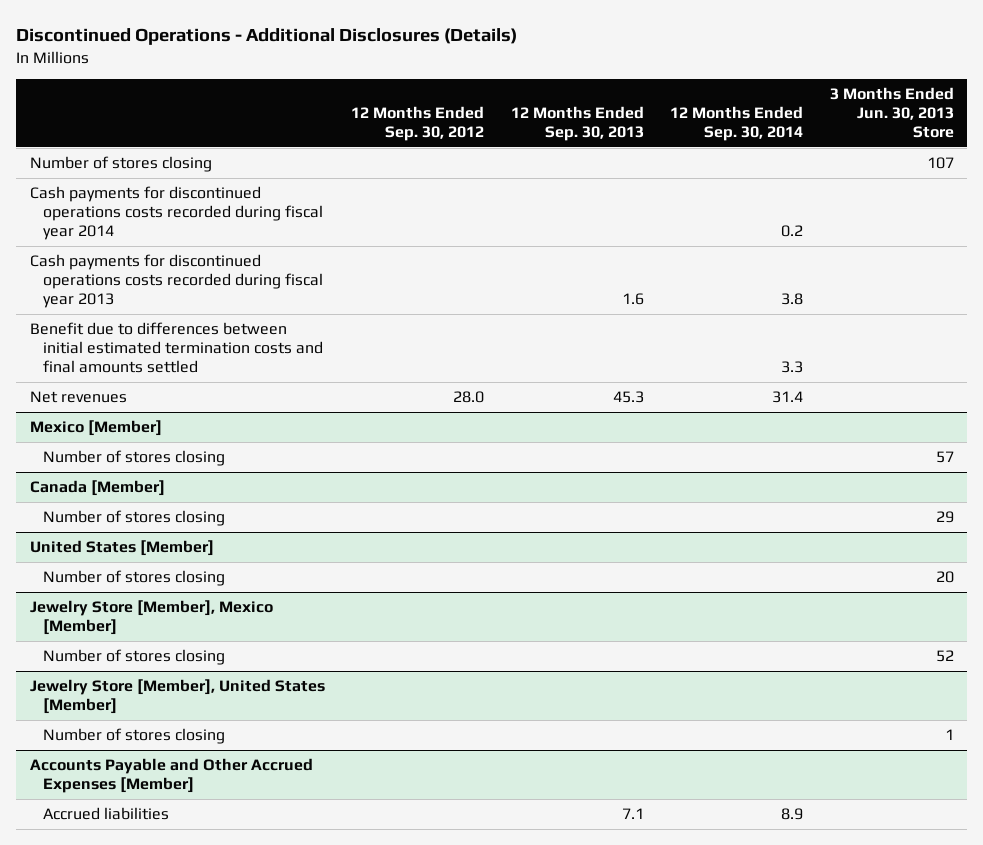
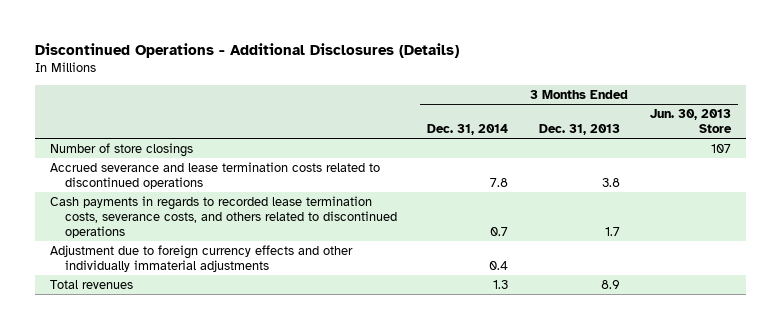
- | 12 Months Ended Sep. 30, 2012 | 12 Months Ended Sep. 30, 2013 | 12 Months Ended Sep. 30, 2014 | 3 Months Ended Jun. 30, 2013 Store
+ | 3 Months Ended Dec. 31, 2014 | 3 Months Ended Dec. 31, 2013 | 3 Months Ended Jun. 30, 2013 Store
- Number of stores closing | | | | 107
- Cash payments for discontinued operations costs recorded during fiscal year 2014 | | | 0.2 |
- Cash payments for discontinued operations costs recorded during fiscal year 2013 | | 1.6 | 3.8 |
- Benefit due to differences between initial estimated termination costs and final amounts settled | | | 3.3 |
- Net revenues | 28.0 | 45.3 | 31.4 |
- Mexico [Member]
- Number of stores closing | | | | 57
- Canada [Member]
- Number of stores closing | | | | 29
- United States [Member]
- Number of stores closing | | | | 20
- Jewelry Store [Member], Mexico [Member]
- Number of stores closing | | | | 52
- Jewelry Store [Member], United States [Member]
- Number of stores closing | | | | 1
- Accounts Payable and Other Accrued Expenses [Member]
- Accrued liabilities | | 7.1 | 8.9 |
+ Number of store closings | | | 107
+ Accrued severance and lease termination costs related to discontinued operations | 7.8 | 3.8 |
+ Cash payments in regards to recorded lease termination costs, severance costs, and others related to discontinued operations | 0.7 | 1.7 |
+ Adjustment due to foreign currency effects and other individually immaterial adjustments | 0.4 | |
+ Total revenues | 1.3 | 8.9 |

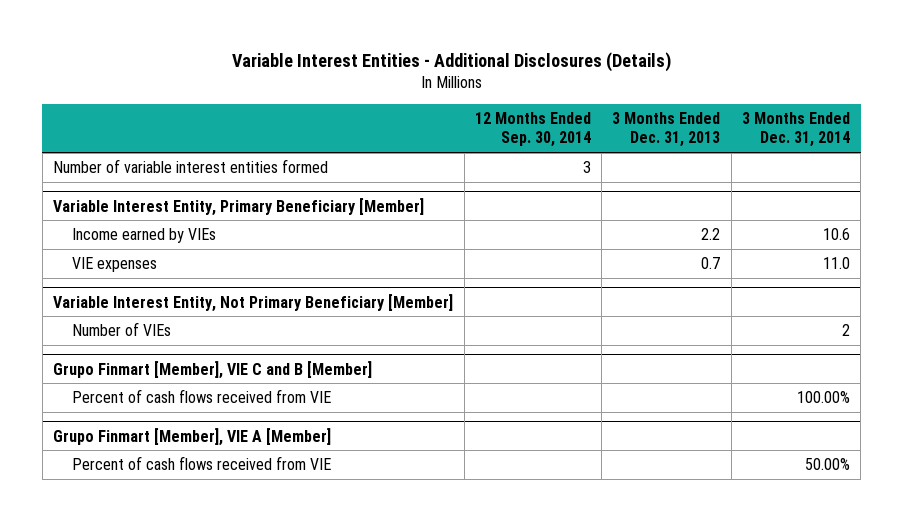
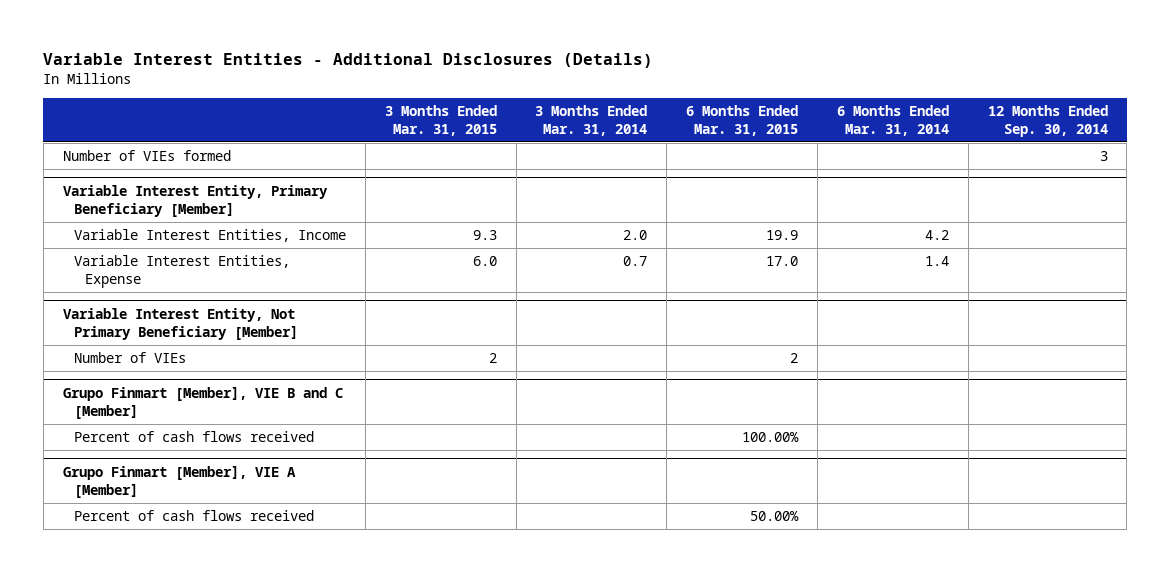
- | 12 Months Ended Sep. 30, 2014 | 3 Months Ended Dec. 31, 2013 | 3 Months Ended Dec. 31, 2014
+ | 3 Months Ended Mar. 31, 2015 | 3 Months Ended Mar. 31, 2014 | 6 Months Ended Mar. 31, 2015 | 6 Months Ended Mar. 31, 2014 | 12 Months Ended Sep. 30, 2014
- Number of variable interest entities formed | 3 | |
+ Number of VIEs formed | | | | | 3
@ Variable Interest Entity, Primary Beneficiary [Member]
- Income earned by VIEs | | 2.2 | 10.6
- VIE expenses | | 0.7 | 11.0
+ Variable Interest Entities, Income | 9.3 | 2.0 | 19.9 | 4.2 |
+ Variable Interest Entities, Expense | 6.0 | 0.7 | 17.0 | 1.4 |
- Grupo Finmart [Member], VIE C and B [Member]
- Percent of cash flows received from VIE | | | 100.00%
+ Grupo Finmart [Member], VIE B and C [Member]
+ Percent of cash flows received | | | 100.00% | |
@ Grupo Finmart [Member], VIE A [Member]
- Percent of cash flows received from VIE | | | 50.00%
+ Percent of cash flows received | | | 50.00% | |

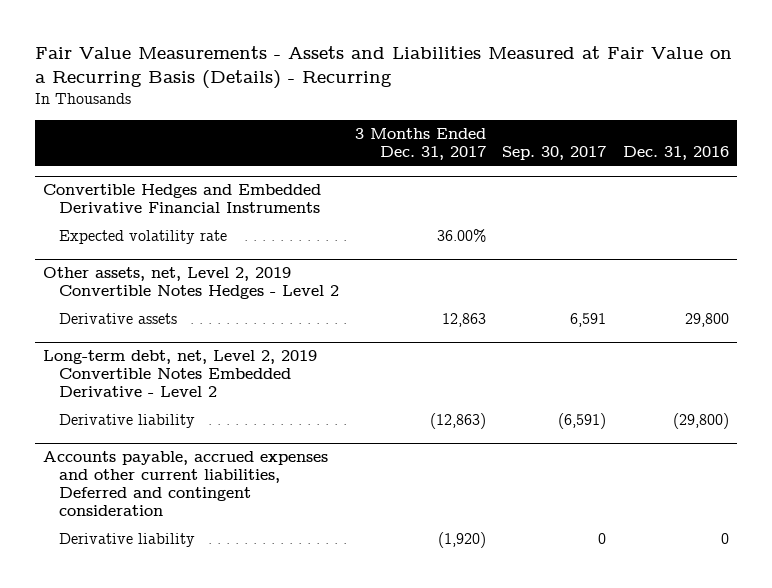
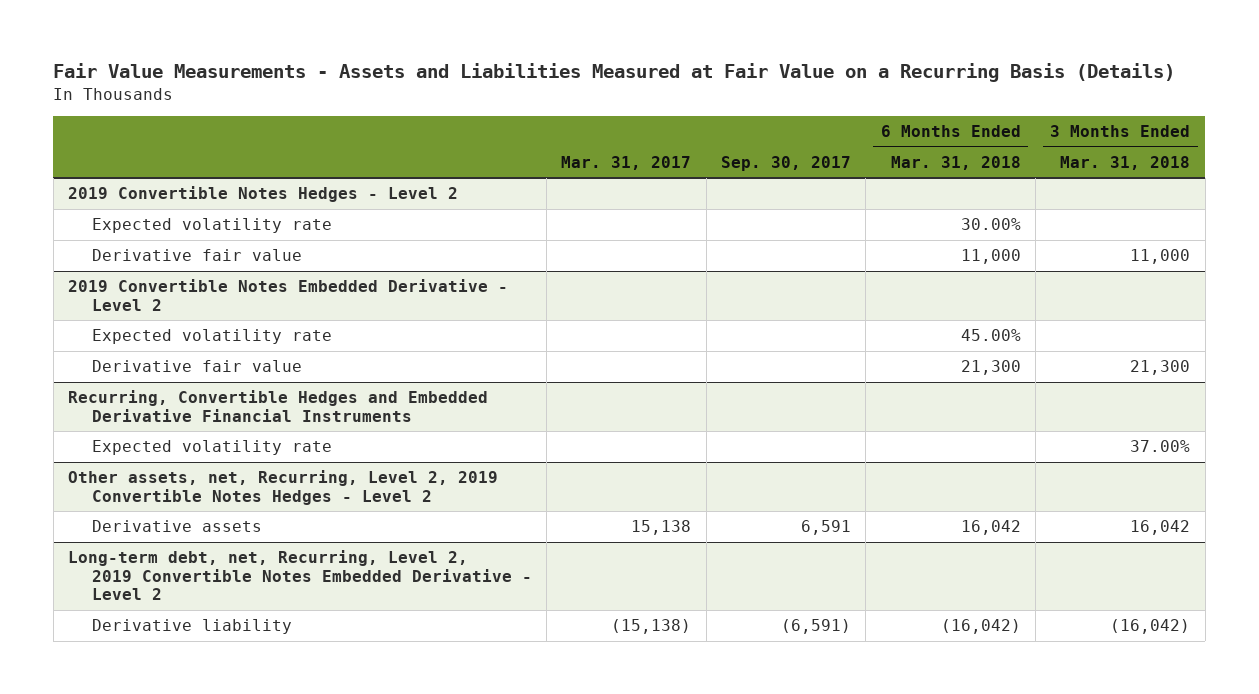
- Fair Value Measurements - Assets and Liabilities Measured at Fair Value on a Recurring Basis (Details) - Recurring
+ Fair Value Measurements - Assets and Liabilities Measured at Fair Value on a Recurring Basis (Details)
- | 3 Months Ended Dec. 31, 2017 | Sep. 30, 2017 | Dec. 31, 2016
+ | Mar. 31, 2017 | Sep. 30, 2017 | 6 Months Ended Mar. 31, 2018 | 3 Months Ended Mar. 31, 2018
- Convertible Hedges and Embedded Derivative Financial Instruments
+ 2019 Convertible Notes Hedges - Level 2
+ Expected volatility rate | | | 30.00% |
+ Derivative fair value | | | 11,000 | 11,000
+ 2019 Convertible Notes Embedded Derivative - Level 2
+ Expected volatility rate | | | 45.00% |
+ Derivative fair value | | | 21,300 | 21,300
+ Recurring, Convertible Hedges and Embedded Derivative Financial Instruments
- Other assets, net, Level 2, 2019 Convertible Notes Hedges - Level 2
+ Other assets, net, Recurring, Level 2, 2019 Convertible Notes Hedges - Level 2
- Long-term debt, net, Level 2, 2019 Convertible Notes Embedded Derivative - Level 2
+ Long-term debt, net, Recurring, Level 2, 2019 Convertible Notes Embedded Derivative - Level 2
- Accounts payable, accrued expenses and other current liabilities, Deferred and contingent consideration
- Derivative liability | (1,920) | 0 | 0

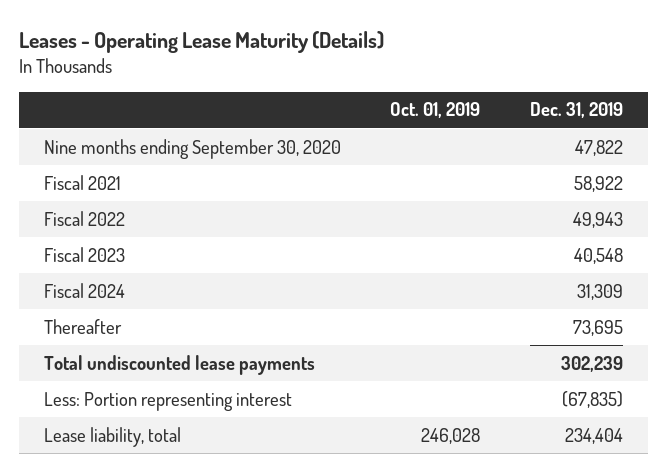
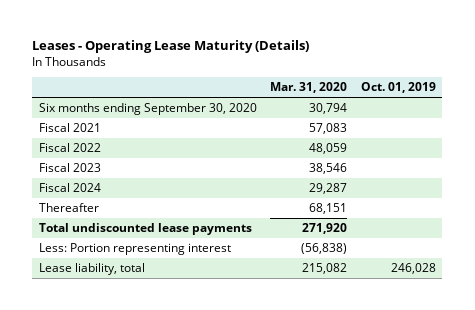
- | Oct. 01, 2019 | Dec. 31, 2019
+ | Mar. 31, 2020 | Oct. 01, 2019
- Nine months ending September 30, 2020 | | 47,822
+ Six months ending September 30, 2020 | 30,794 |

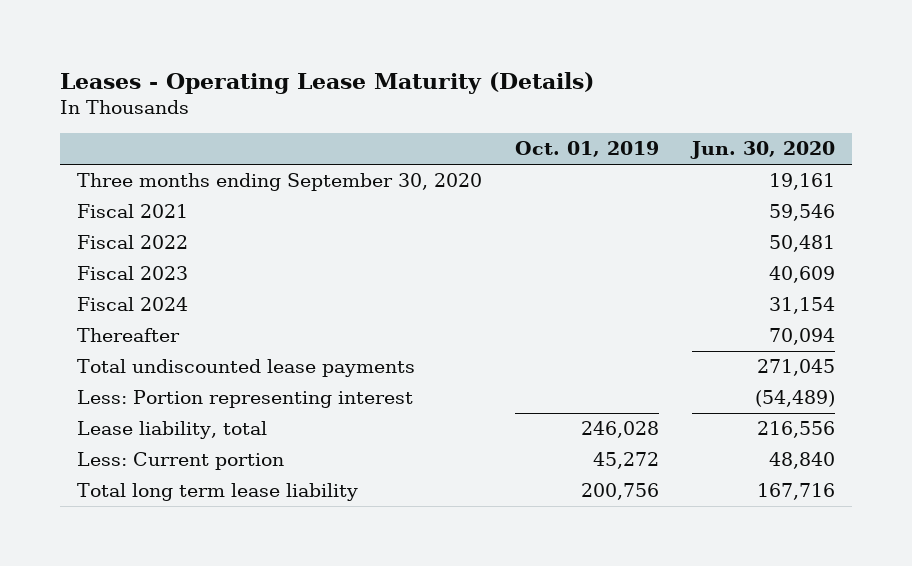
- | Mar. 31, 2020 | Oct. 01, 2019
+ | Oct. 01, 2019 | Jun. 30, 2020
- Six months ending September 30, 2020 | 30,794 |
+ Three months ending September 30, 2020 | | 19,161
+ Less: Current portion | 45,272 | 48,840
+ Total long term lease liability | 200,756 | 167,716

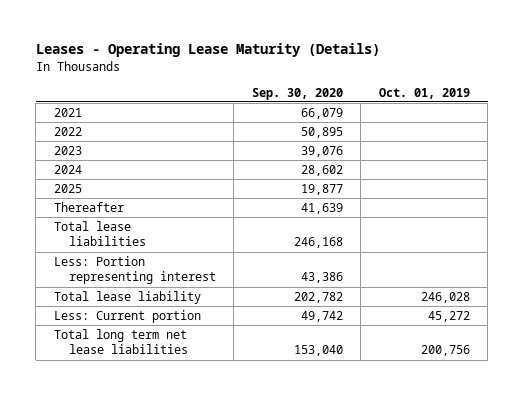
- | Oct. 01, 2019 | Jun. 30, 2020
+ | Sep. 30, 2020 | Oct. 01, 2019
- Three months ending September 30, 2020 | | 19,161
- Fiscal 2021 | | 59,546
- Fiscal 2022 | | 50,481
- Fiscal 2023 | | 40,609
- Fiscal 2024 | | 31,154
+ 2021 | 66,079 |
+ 2022 | 50,895 |
+ 2023 | 39,076 |
+ 2024 | 28,602 |
+ 2025 | 19,877 |
- Total undiscounted lease payments | | 271,045
+ Total lease liabilities | 246,168 |
- Lease liability, total | 246,028 | 216,556
+ Total lease liability | 202,782 | 246,028
- Total long term lease liability | 200,756 | 167,716
+ Total long term net lease liabilities | 153,040 | 200,756

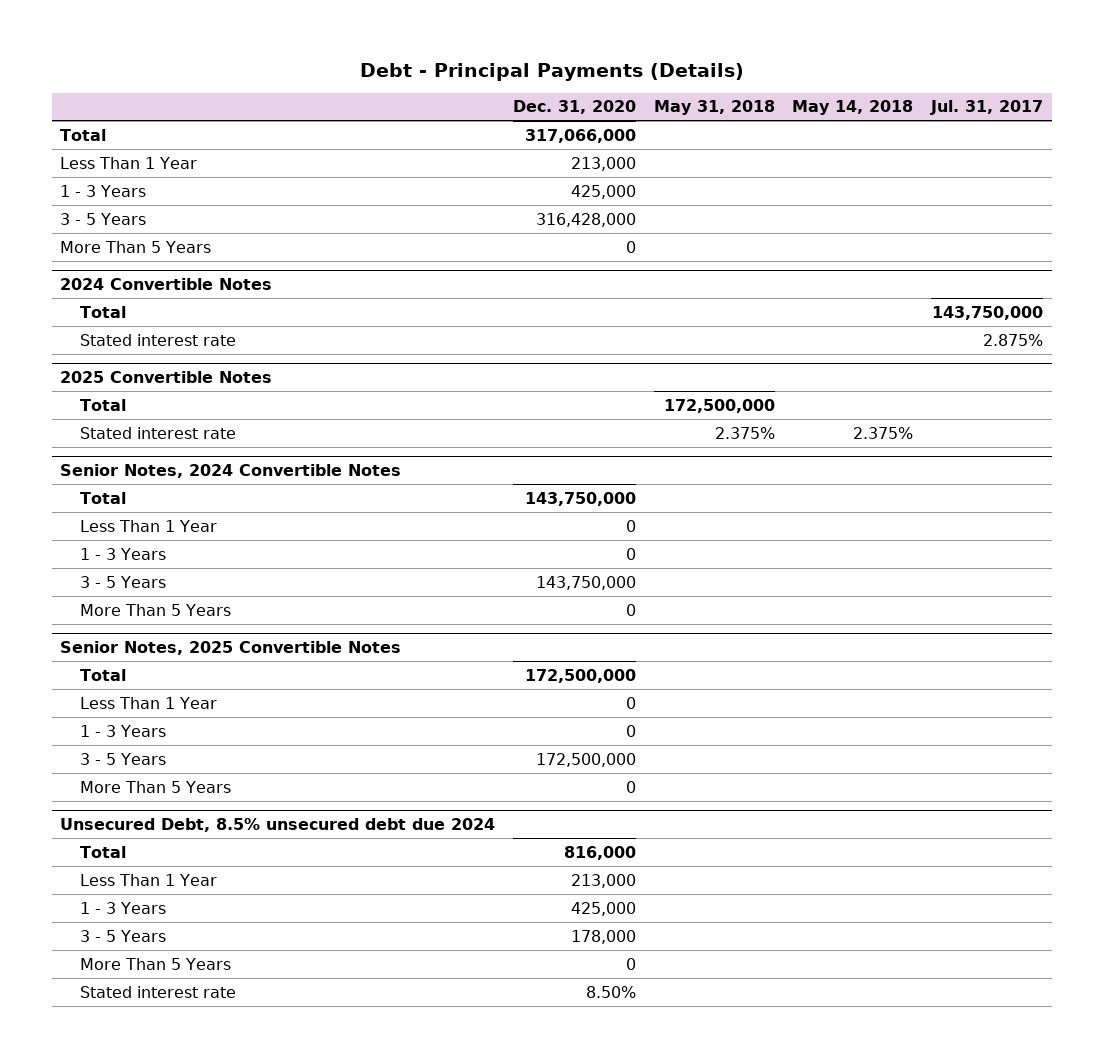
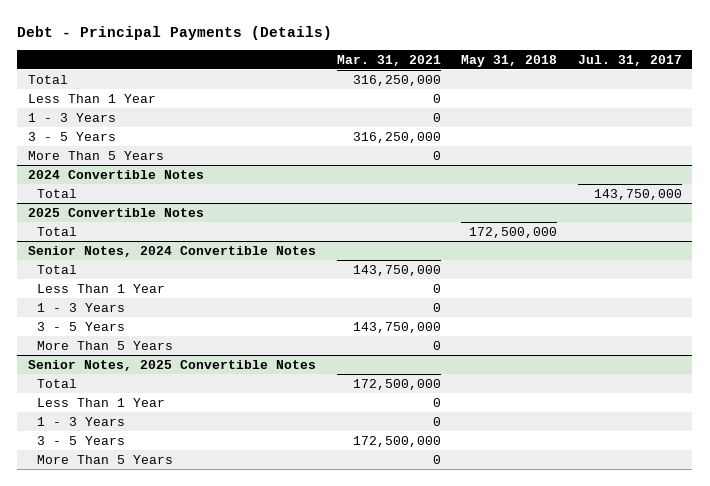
- | Dec. 31, 2020 | May 31, 2018 | May 14, 2018 | Jul. 31, 2017
+ | Mar. 31, 2021 | May 31, 2018 | Jul. 31, 2017
@ 2024 Convertible Notes
- Stated interest rate | | | | 2.875%
@ 2025 Convertible Notes
- Stated interest rate | | 2.375% | 2.375% |
- Unsecured Debt, 8.5% unsecured debt due 2024
- Total | 816,000 | | |
- Less Than 1 Year | 213,000 | | |
- 1 - 3 Years | 425,000 | | |
- 3 - 5 Years | 178,000 | | |
- More Than 5 Years | 0 | | |
- Stated interest rate | 8.50% | | |

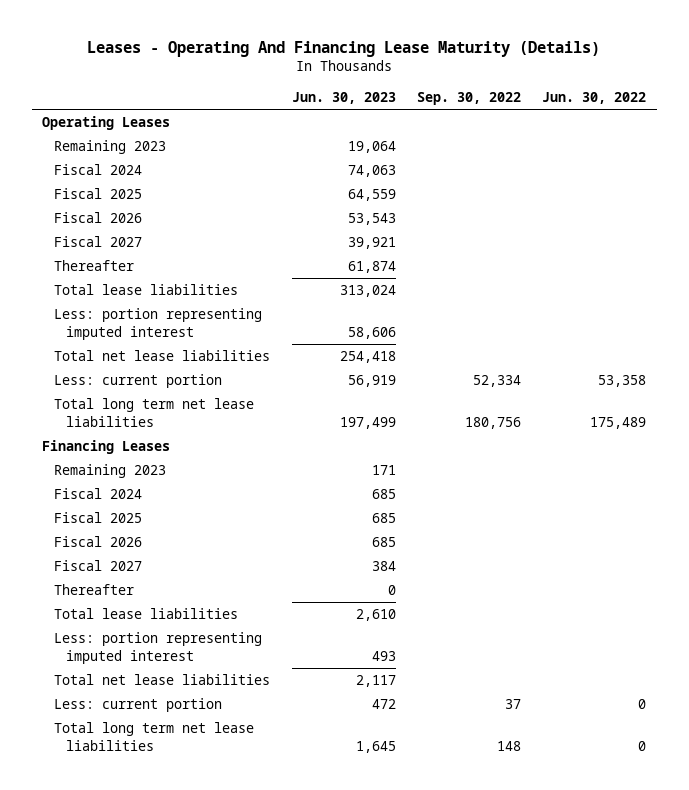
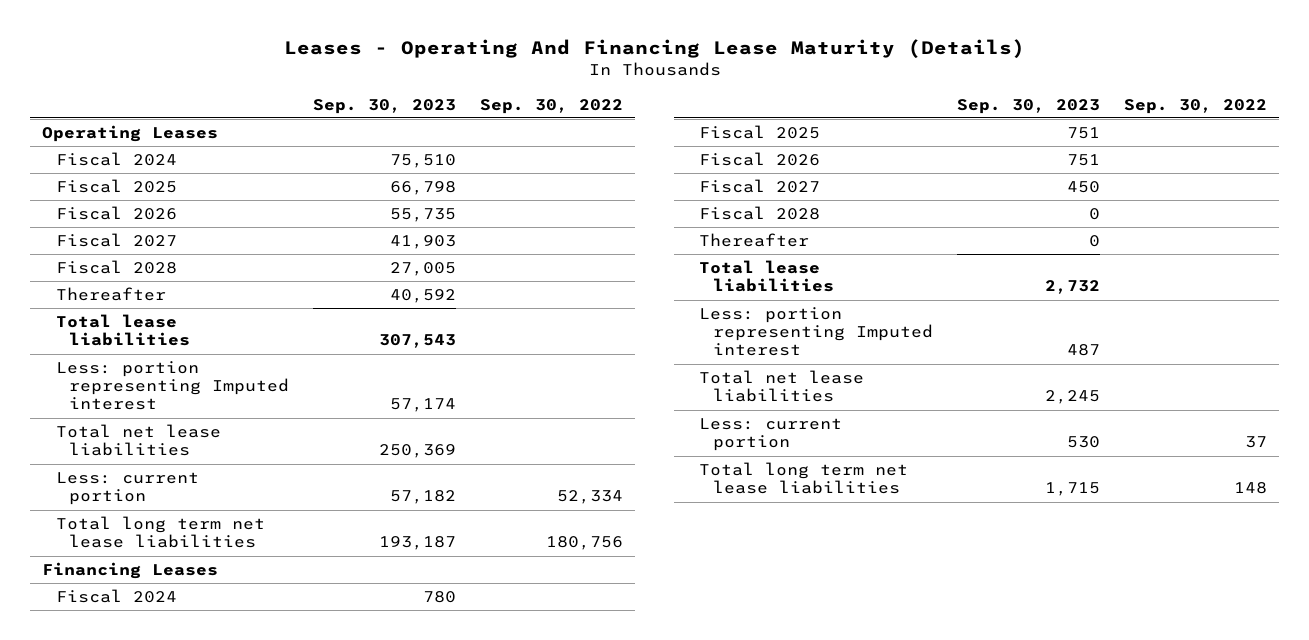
- | Jun. 30, 2023 | Sep. 30, 2022 | Jun. 30, 2022
+ | Sep. 30, 2023 | Sep. 30, 2022
- Remaining 2023 | 19,064 | |
+ Fiscal 2028 | 27,005 |
- Less: portion representing imputed interest | 58,606 | |
+ Less: portion representing Imputed interest | 57,174 |
- Remaining 2023 | 171 | |
+ Fiscal 2028 | 0 |
- Less: portion representing imputed interest | 493 | |
+ Less: portion representing Imputed interest | 487 |

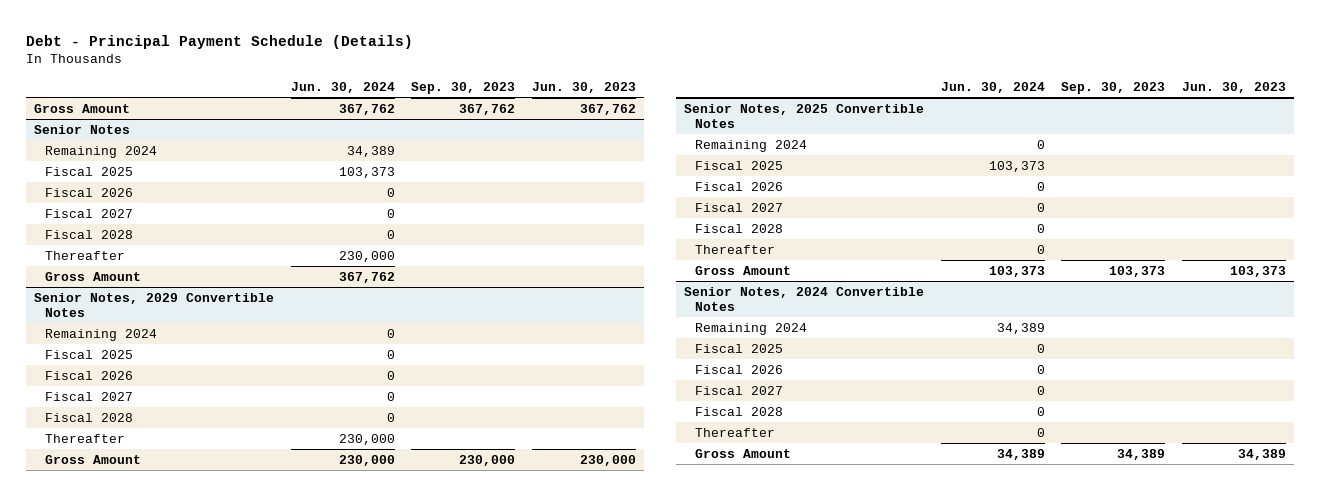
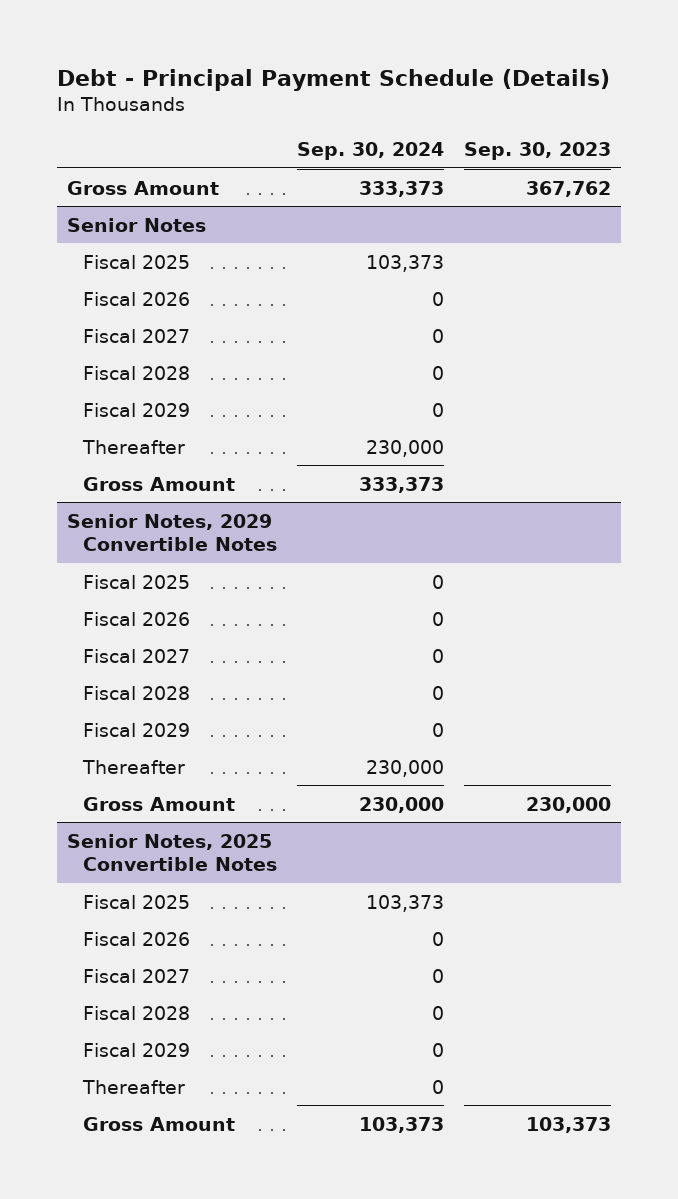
- | Jun. 30, 2024 | Sep. 30, 2023 | Jun. 30, 2023
+ | Sep. 30, 2024 | Sep. 30, 2023
@ Senior Notes
- Remaining 2024 | 34,389 | |
+ Fiscal 2029 | 0 |
@ Senior Notes, 2029 Convertible Notes
- Remaining 2024 | 0 | |
+ Fiscal 2029 | 0 |
@ Senior Notes, 2025 Convertible Notes
- Remaining 2024 | 0 | |
+ Fiscal 2029 | 0 |
- Senior Notes, 2024 Convertible Notes
- Remaining 2024 | 34,389 | |
- Fiscal 2025 | 0 | |
- Fiscal 2026 | 0 | |
- Fiscal 2027 | 0 | |
- Fiscal 2028 | 0 | |
- Thereafter | 0 | |
- Gross Amount | 34,389 | 34,389 | 34,389

